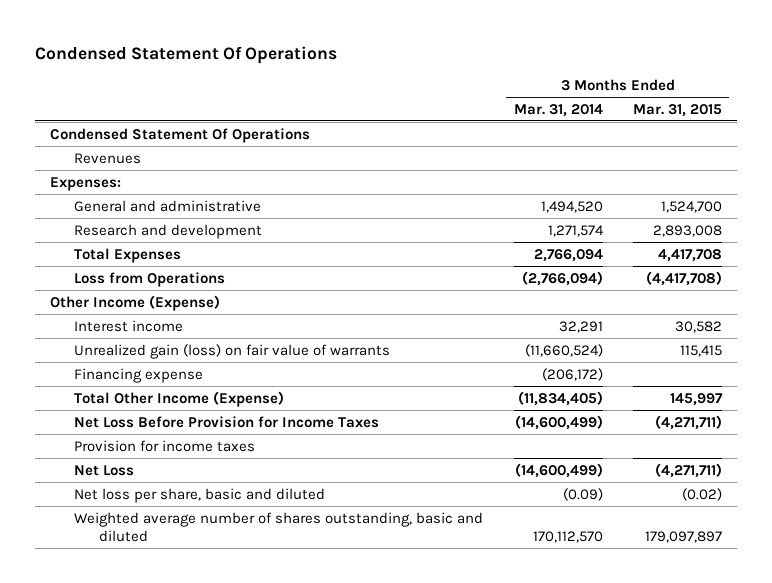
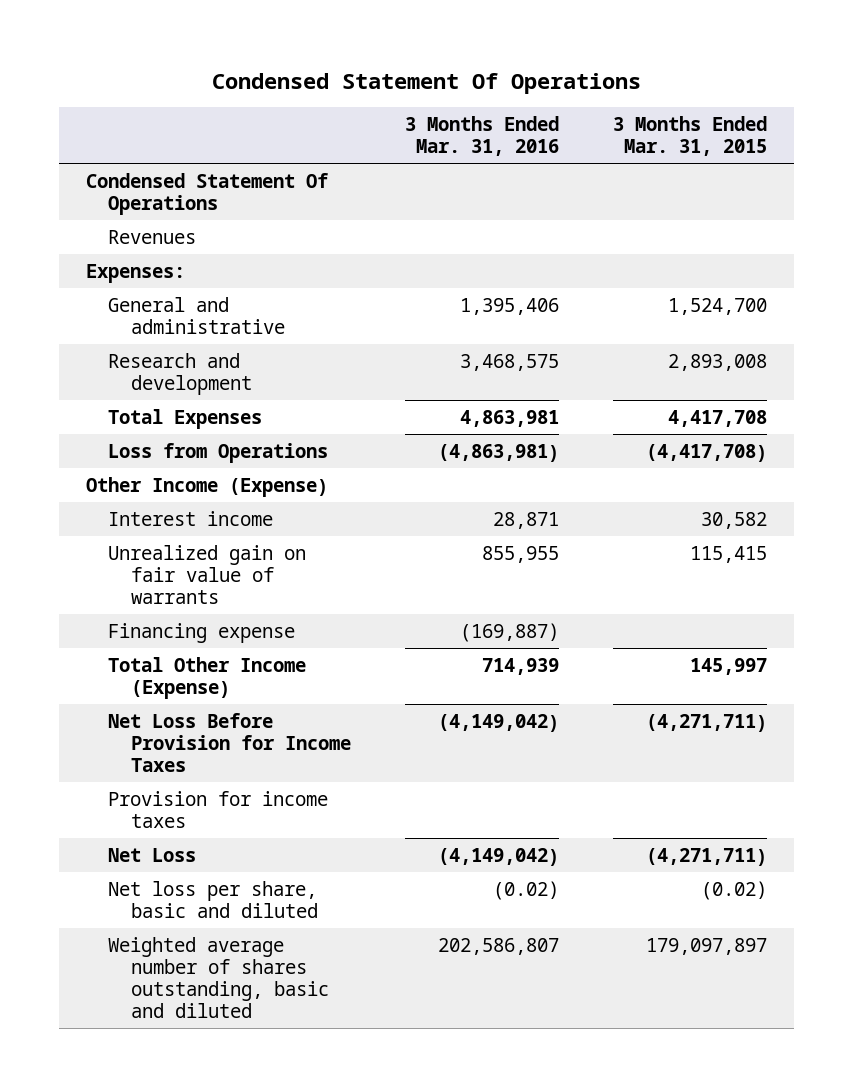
- | 3 Months Ended Mar. 31, 2014 | 3 Months Ended Mar. 31, 2015
+ | 3 Months Ended Mar. 31, 2016 | 3 Months Ended Mar. 31, 2015
- Unrealized gain (loss) on fair value of warrants | (11,660,524) | 115,415
+ Unrealized gain on fair value of warrants | 855,955 | 115,415

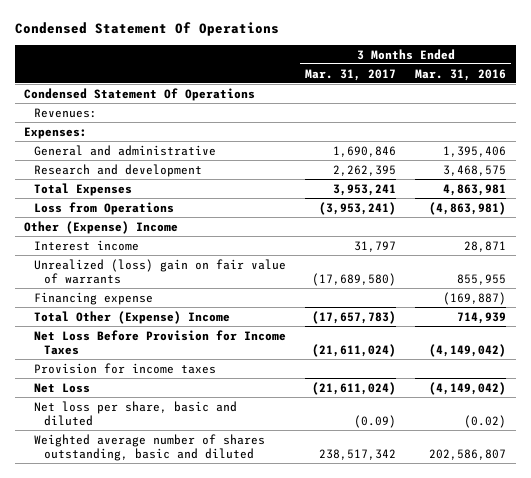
- | 3 Months Ended Mar. 31, 2016 | 3 Months Ended Mar. 31, 2015
+ | 3 Months Ended Mar. 31, 2017 | 3 Months Ended Mar. 31, 2016
- Revenues
+ Revenues:
- Other Income (Expense)
+ Other (Expense) Income
- Unrealized gain on fair value of warrants | 855,955 | 115,415
+ Unrealized (loss) gain on fair value of warrants | (17,689,580) | 855,955
- Total Other Income (Expense) | 714,939 | 145,997
+ Total Other (Expense) Income | (17,657,783) | 714,939

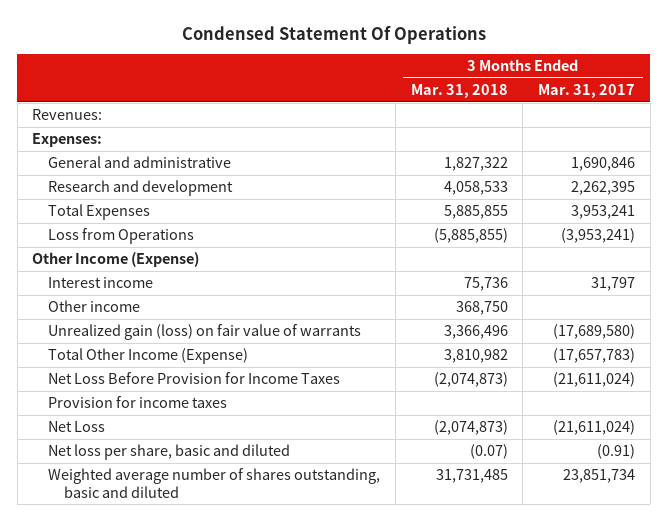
- | 3 Months Ended Mar. 31, 2017 | 3 Months Ended Mar. 31, 2016
+ | 3 Months Ended Mar. 31, 2018 | 3 Months Ended Mar. 31, 2017
- Condensed Statement Of Operations
- Other (Expense) Income
+ Other Income (Expense)
- Unrealized (loss) gain on fair value of warrants | (17,689,580) | 855,955
- Financing expense | | (169,887)
- Total Other (Expense) Income | (17,657,783) | 714,939
+ Other income | 368,750 |
+ Unrealized gain (loss) on fair value of warrants | 3,366,496 | (17,689,580)
+ Total Other Income (Expense) | 3,810,982 | (17,657,783)
- Net loss per share, basic and diluted | (0.09) | (0.02)
- Weighted average number of shares outstanding, basic and diluted | 238,517,342 | 202,586,807
+ Net loss per share, basic and diluted | (0.07) | (0.91)
+ Weighted average number of shares outstanding, basic and diluted | 31,731,485 | 23,851,734

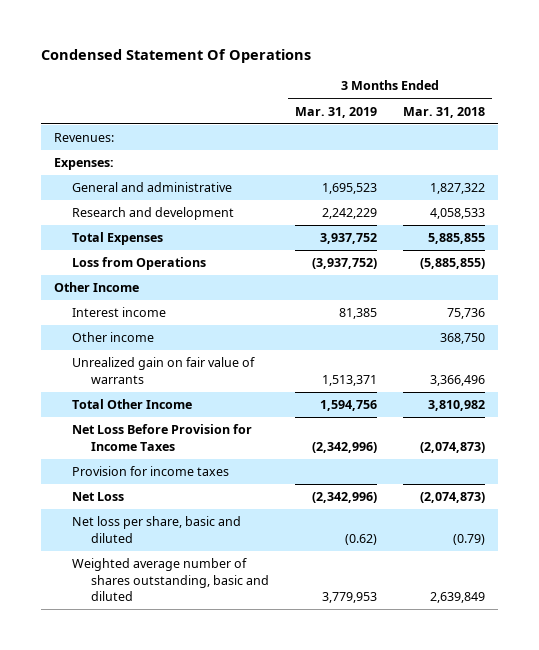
- | 3 Months Ended Mar. 31, 2018 | 3 Months Ended Mar. 31, 2017
+ | 3 Months Ended Mar. 31, 2019 | 3 Months Ended Mar. 31, 2018
- Other Income (Expense)
+ Other Income
- Unrealized gain (loss) on fair value of warrants | 3,366,496 | (17,689,580)
- Total Other Income (Expense) | 3,810,982 | (17,657,783)
+ Unrealized gain on fair value of warrants | 1,513,371 | 3,366,496
+ Total Other Income | 1,594,756 | 3,810,982
- Net loss per share, basic and diluted | (0.07) | (0.91)
- Weighted average number of shares outstanding, basic and diluted | 31,731,485 | 23,851,734
+ Net loss per share, basic and diluted | (0.62) | (0.79)
+ Weighted average number of shares outstanding, basic and diluted | 3,779,953 | 2,639,849

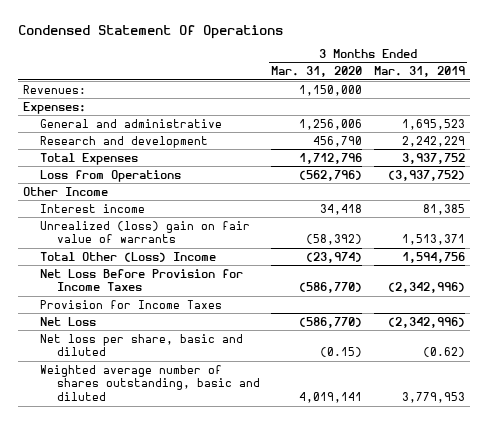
- | 3 Months Ended Mar. 31, 2019 | 3 Months Ended Mar. 31, 2018
+ | 3 Months Ended Mar. 31, 2020 | 3 Months Ended Mar. 31, 2019
- Other income | | 368,750
- Unrealized gain on fair value of warrants | 1,513,371 | 3,366,496
- Total Other Income | 1,594,756 | 3,810,982
+ Unrealized (loss) gain on fair value of warrants | (58,392) | 1,513,371
+ Total Other (Loss) Income | (23,974) | 1,594,756
- Provision for income taxes
+ Provision for Income Taxes

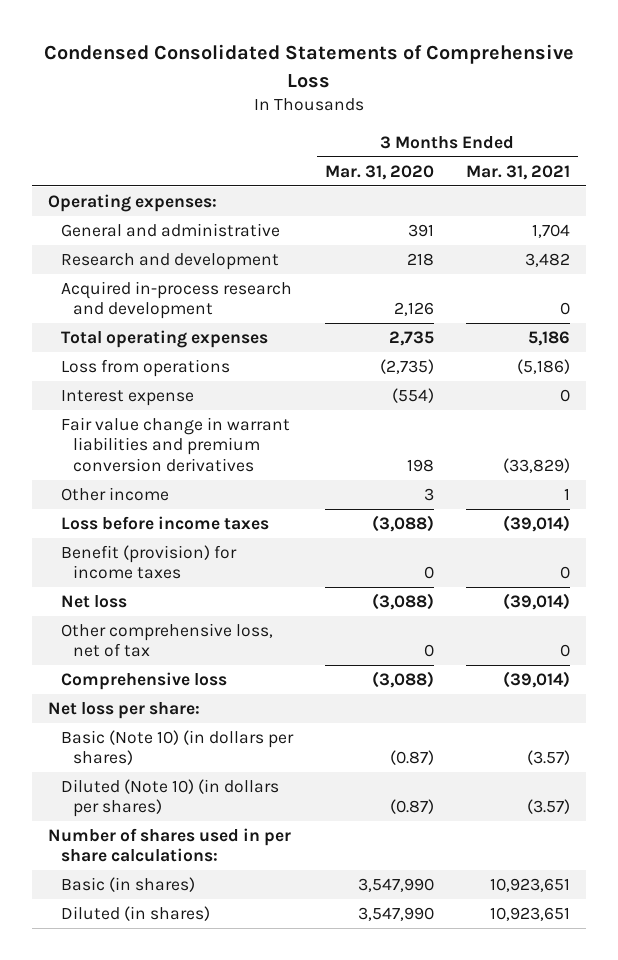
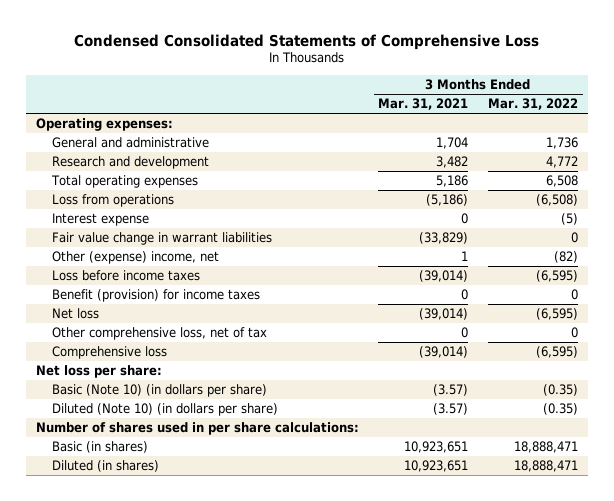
- | 3 Months Ended Mar. 31, 2020 | 3 Months Ended Mar. 31, 2021
+ | 3 Months Ended Mar. 31, 2021 | 3 Months Ended Mar. 31, 2022
- Acquired in-process research and development | 2,126 | 0
- Fair value change in warrant liabilities and premium conversion derivatives | 198 | (33,829)
- Other income | 3 | 1
+ Fair value change in warrant liabilities | (33,829) | 0
+ Other (expense) income, net | 1 | (82)
- Basic (Note 10) (in dollars per shares) | (0.87) | (3.57)
- Diluted (Note 10) (in dollars per shares) | (0.87) | (3.57)
+ Basic (Note 10) (in dollars per share) | (3.57) | (0.35)
+ Diluted (Note 10) (in dollars per share) | (3.57) | (0.35)

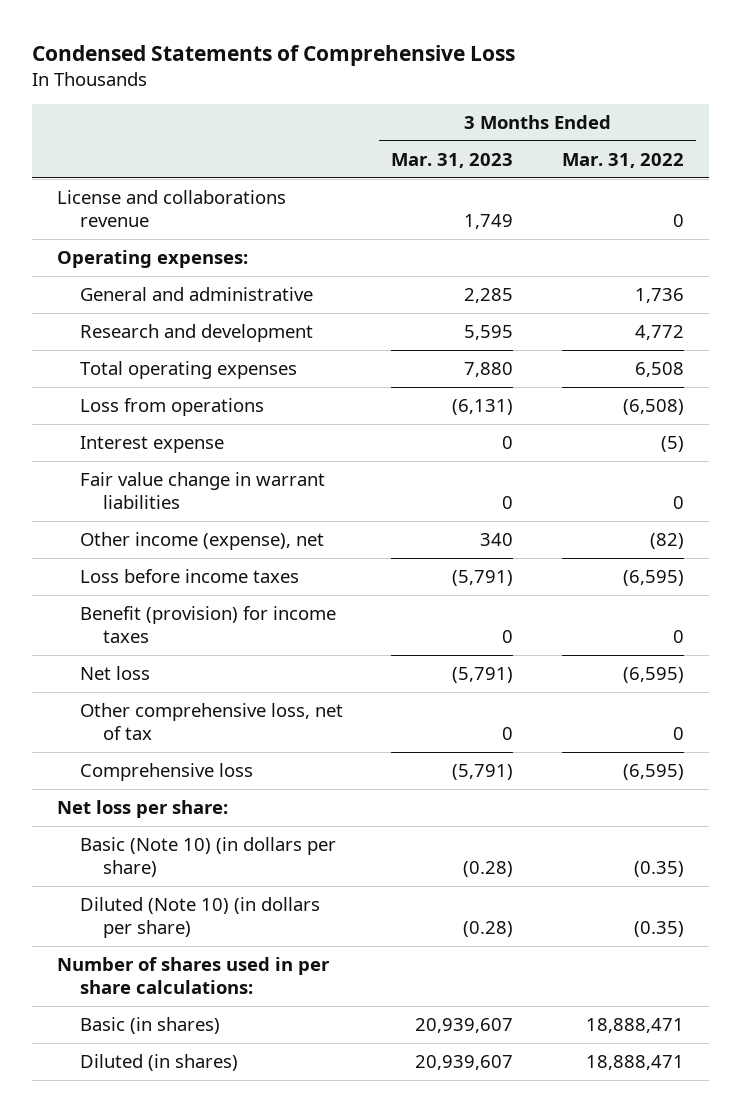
- Condensed Consolidated Statements of Comprehensive Loss
+ Condensed Statements of Comprehensive Loss
- | 3 Months Ended Mar. 31, 2021 | 3 Months Ended Mar. 31, 2022
+ | 3 Months Ended Mar. 31, 2023 | 3 Months Ended Mar. 31, 2022
+ License and collaborations revenue | 1,749 | 0
- Other (expense) income, net | 1 | (82)
+ Other income (expense), net | 340 | (82)

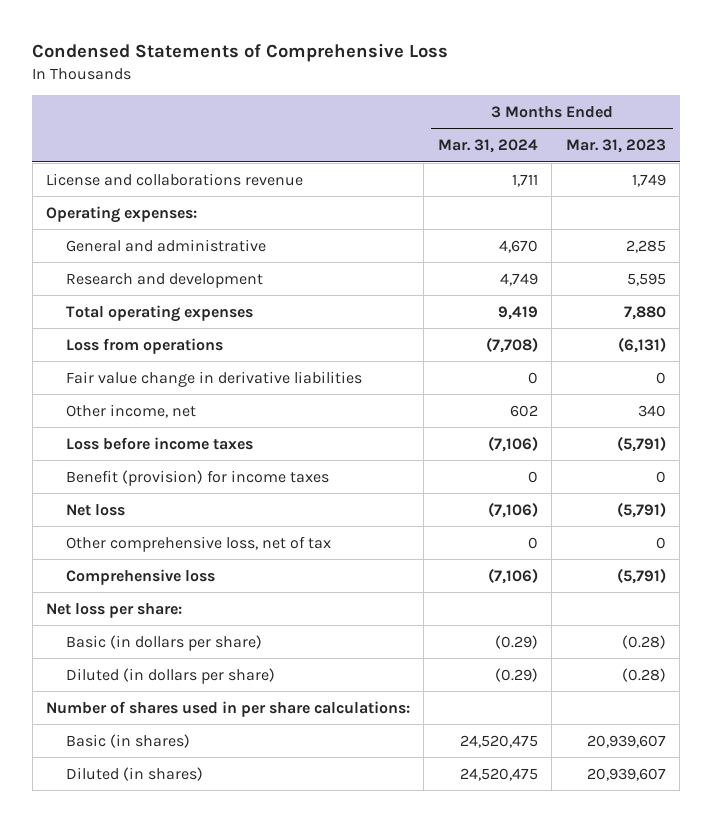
- | 3 Months Ended Mar. 31, 2023 | 3 Months Ended Mar. 31, 2022
+ | 3 Months Ended Mar. 31, 2024 | 3 Months Ended Mar. 31, 2023
- Interest expense | 0 | (5)
- Fair value change in warrant liabilities | 0 | 0
- Other income (expense), net | 340 | (82)
+ Fair value change in derivative liabilities | 0 | 0
+ Other income, net | 602 | 340
- Basic (Note 10) (in dollars per share) | (0.28) | (0.35)
- Diluted (Note 10) (in dollars per share) | (0.28) | (0.35)
+ Basic (in dollars per share) | (0.29) | (0.28)
+ Diluted (in dollars per share) | (0.29) | (0.28)

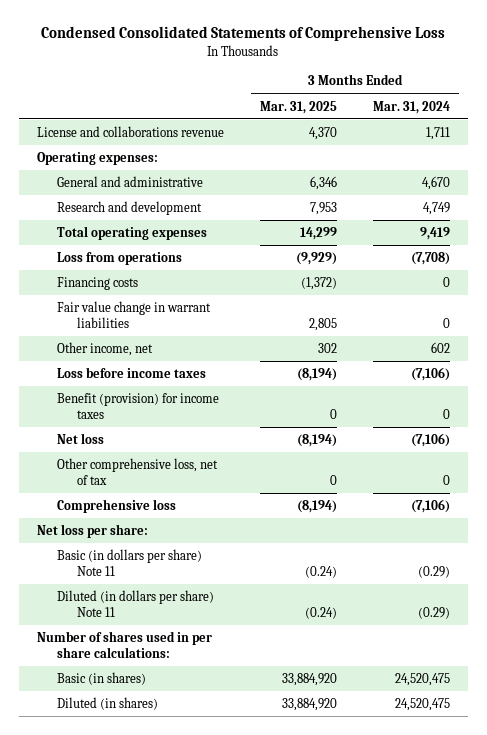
- Condensed Statements of Comprehensive Loss
+ Condensed Consolidated Statements of Comprehensive Loss
- | 3 Months Ended Mar. 31, 2024 | 3 Months Ended Mar. 31, 2023
+ | 3 Months Ended Mar. 31, 2025 | 3 Months Ended Mar. 31, 2024
- Fair value change in derivative liabilities | 0 | 0
+ Financing costs | (1,372) | 0
+ Fair value change in warrant liabilities | 2,805 | 0
- Basic (in dollars per share) | (0.29) | (0.28)
- Diluted (in dollars per share) | (0.29) | (0.28)
+ Basic (in dollars per share) Note 11 | (0.24) | (0.29)
+ Diluted (in dollars per share) Note 11 | (0.24) | (0.29)

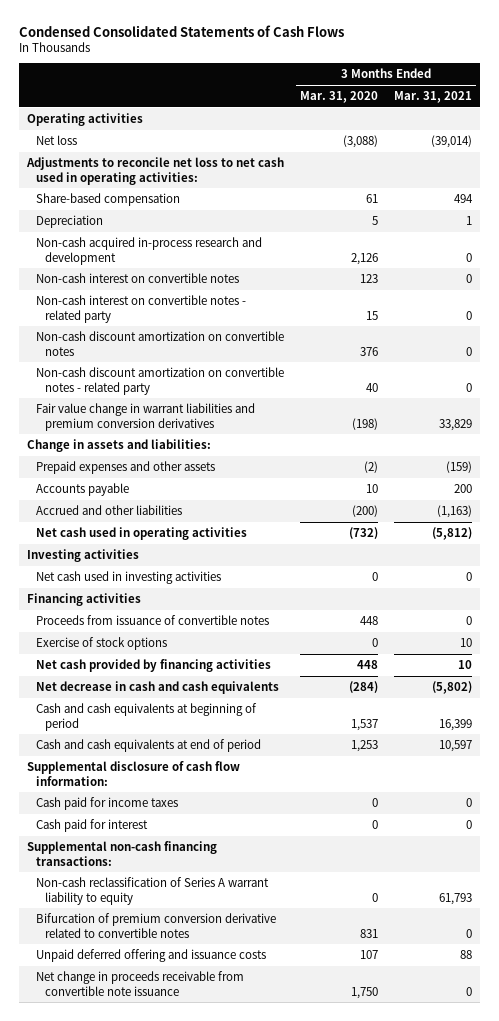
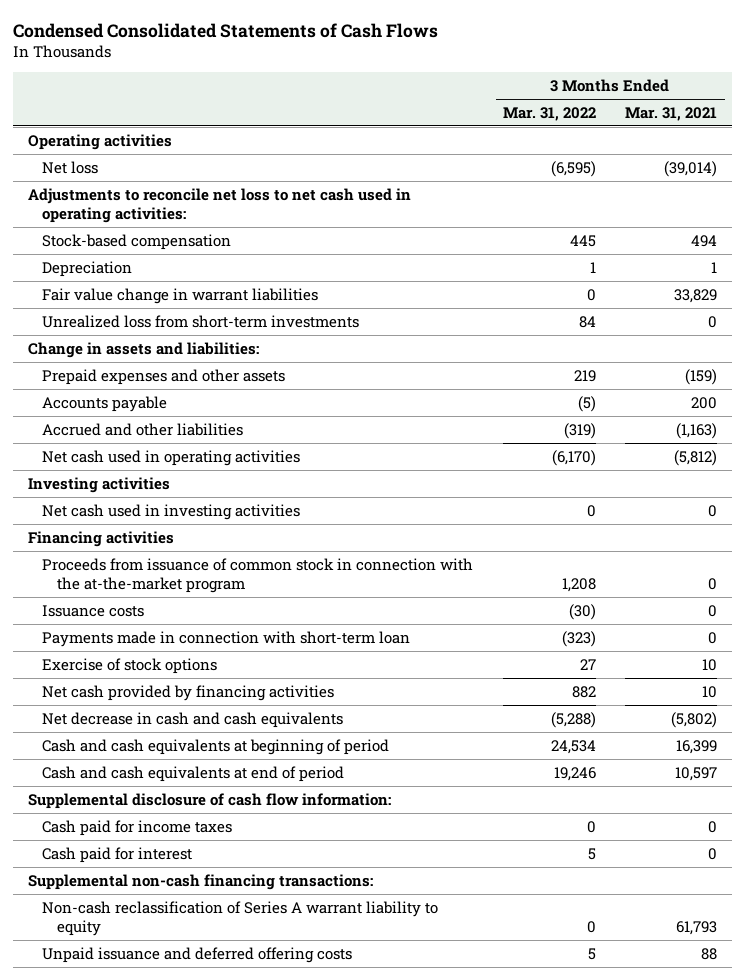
- | 3 Months Ended Mar. 31, 2020 | 3 Months Ended Mar. 31, 2021
+ | 3 Months Ended Mar. 31, 2022 | 3 Months Ended Mar. 31, 2021
- Share-based compensation | 61 | 494
+ Stock-based compensation | 445 | 494
- Non-cash acquired in-process research and development | 2,126 | 0
- Non-cash interest on convertible notes | 123 | 0
- Non-cash interest on convertible notes - related party | 15 | 0
- Non-cash discount amortization on convertible notes | 376 | 0
- Non-cash discount amortization on convertible notes - related party | 40 | 0
- Fair value change in warrant liabilities and premium conversion derivatives | (198) | 33,829
+ Fair value change in warrant liabilities | 0 | 33,829
+ Unrealized loss from short-term investments | 84 | 0
- Proceeds from issuance of convertible notes | 448 | 0
+ Proceeds from issuance of common stock in connection with the at-the-market program | 1,208 | 0
+ Issuance costs | (30) | 0
+ Payments made in connection with short-term loan | (323) | 0
- Bifurcation of premium conversion derivative related to convertible notes | 831 | 0
- Unpaid deferred offering and issuance costs | 107 | 88
- Net change in proceeds receivable from convertible note issuance | 1,750 | 0
+ Unpaid issuance and deferred offering costs | 5 | 88

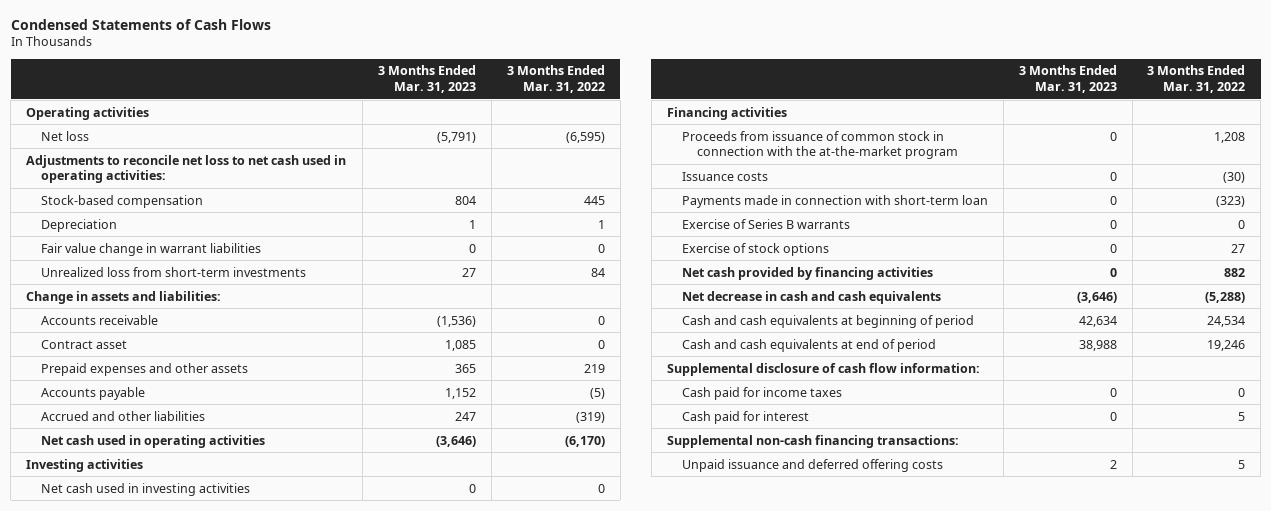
- Condensed Consolidated Statements of Cash Flows
+ Condensed Statements of Cash Flows
- | 3 Months Ended Mar. 31, 2022 | 3 Months Ended Mar. 31, 2021
+ | 3 Months Ended Mar. 31, 2023 | 3 Months Ended Mar. 31, 2022
+ Accounts receivable | (1,536) | 0
+ Contract asset | 1,085 | 0
+ Exercise of Series B warrants | 0 | 0
- Non-cash reclassification of Series A warrant liability to equity | 0 | 61,793

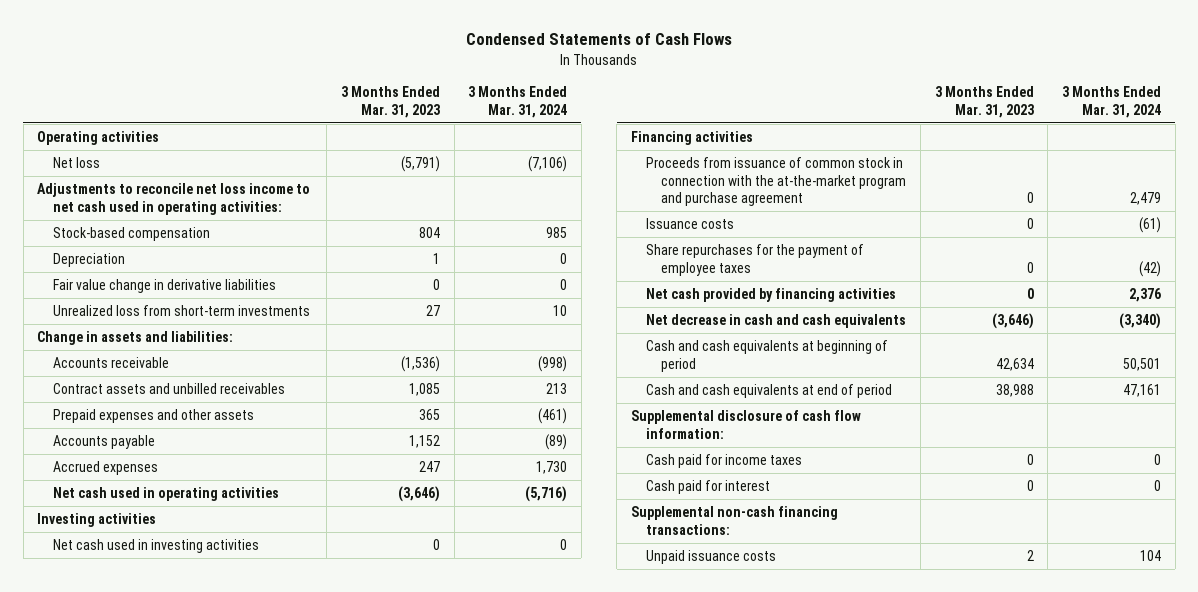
- | 3 Months Ended Mar. 31, 2023 | 3 Months Ended Mar. 31, 2022
+ | 3 Months Ended Mar. 31, 2023 | 3 Months Ended Mar. 31, 2024
- Adjustments to reconcile net loss to net cash used in operating activities:
+ Adjustments to reconcile net loss income to net cash used in operating activities:
- Fair value change in warrant liabilities | 0 | 0
+ Fair value change in derivative liabilities | 0 | 0
- Contract asset | 1,085 | 0
+ Contract assets and unbilled receivables | 1,085 | 213
- Accrued and other liabilities | 247 | (319)
+ Accrued expenses | 247 | 1,730
- Proceeds from issuance of common stock in connection with the at-the-market program | 0 | 1,208
+ Proceeds from issuance of common stock in connection with the at-the-market program and purchase agreement | 0 | 2,479
- Payments made in connection with short-term loan | 0 | (323)
- Exercise of Series B warrants | 0 | 0
- Exercise of stock options | 0 | 27
+ Share repurchases for the payment of employee taxes | 0 | (42)
- Unpaid issuance and deferred offering costs | 2 | 5
+ Unpaid issuance costs | 2 | 104

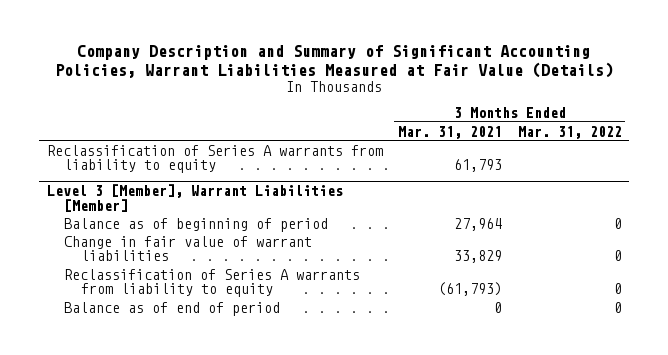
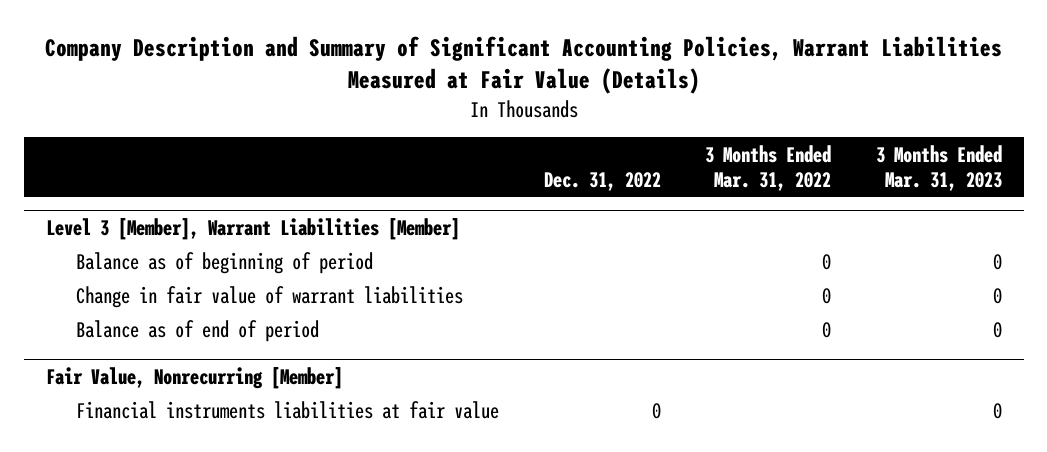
- | 3 Months Ended Mar. 31, 2021 | 3 Months Ended Mar. 31, 2022
+ | Dec. 31, 2022 | 3 Months Ended Mar. 31, 2022 | 3 Months Ended Mar. 31, 2023
- Reclassification of Series A warrants from liability to equity | 61,793 |
@ Level 3 [Member], Warrant Liabilities [Member]
- Reclassification of Series A warrants from liability to equity | (61,793) | 0
+ Fair Value, Nonrecurring [Member]
+ Financial instruments liabilities at fair value | 0 | | 0

